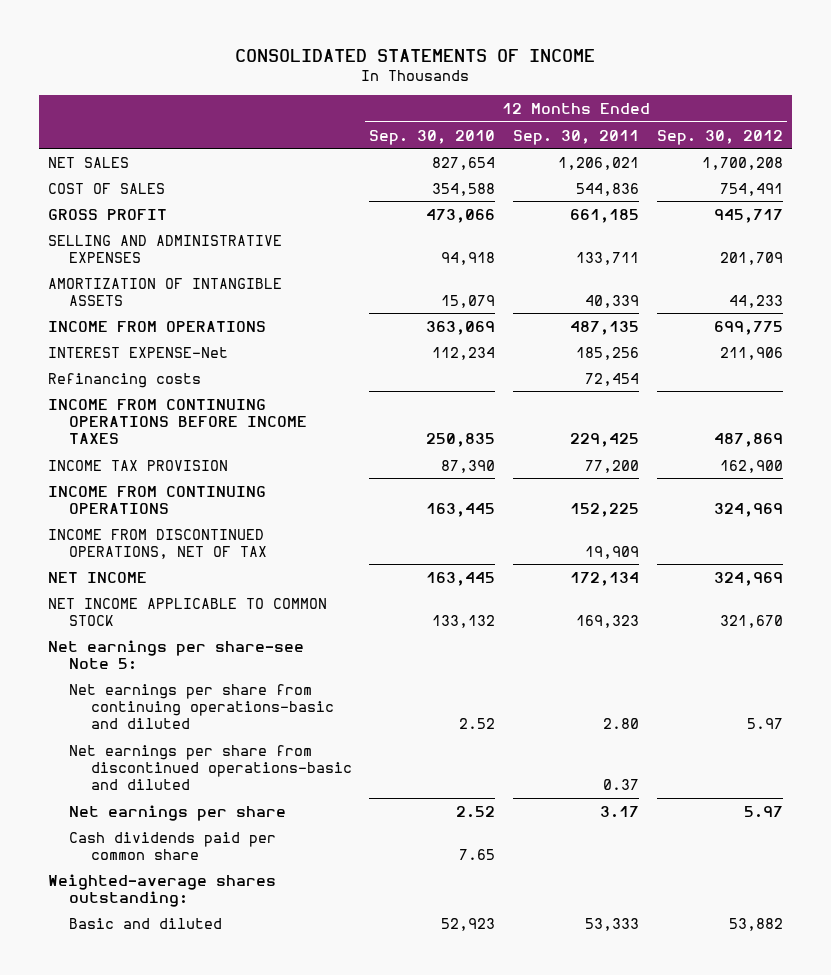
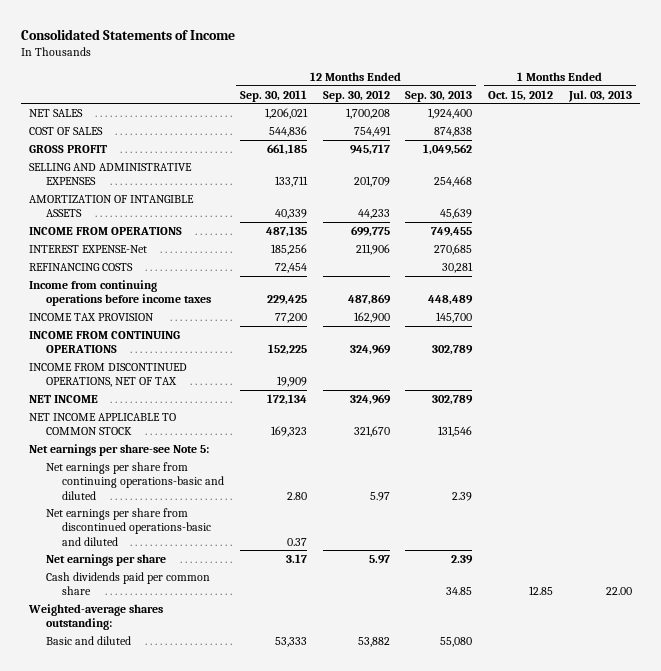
- CONSOLIDATED STATEMENTS OF INCOME
+ Consolidated Statements of Income
- | 12 Months Ended Sep. 30, 2010 | 12 Months Ended Sep. 30, 2011 | 12 Months Ended Sep. 30, 2012
+ | 12 Months Ended Sep. 30, 2011 | 12 Months Ended Sep. 30, 2012 | 12 Months Ended Sep. 30, 2013 | 1 Months Ended Oct. 15, 2012 | 1 Months Ended Jul. 03, 2013
- Refinancing costs | | 72,454 |
- INCOME FROM CONTINUING OPERATIONS BEFORE INCOME TAXES | 250,835 | 229,425 | 487,869
+ REFINANCING COSTS | 72,454 | | 30,281 | |
+ Income from continuing operations before income taxes | 229,425 | 487,869 | 448,489 | |

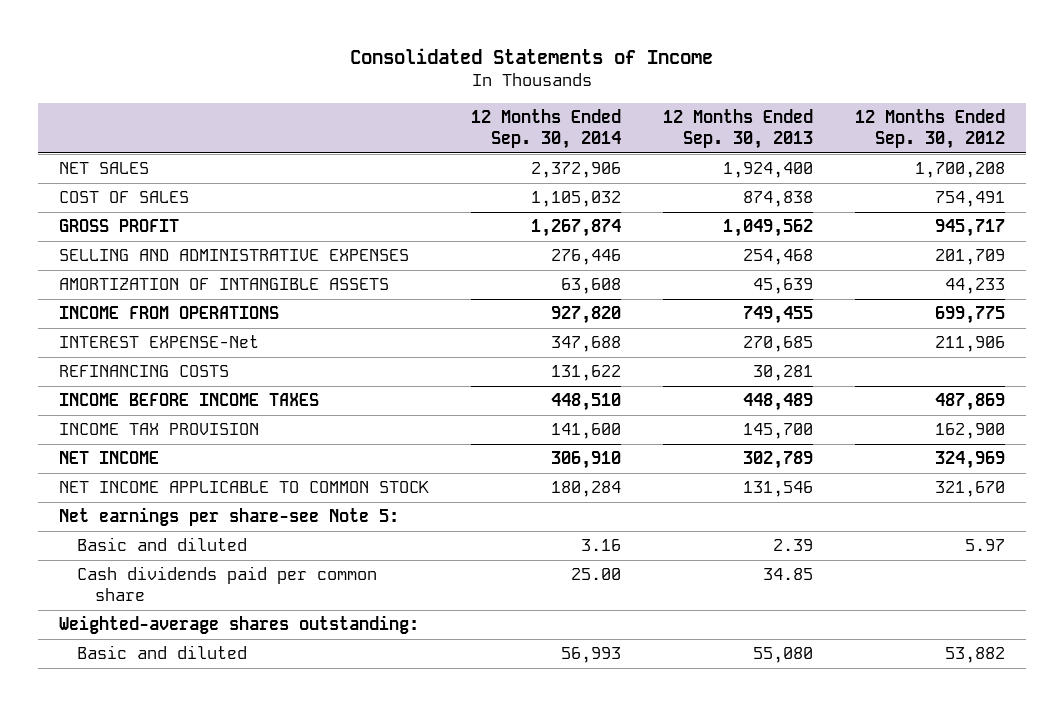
- | 12 Months Ended Sep. 30, 2011 | 12 Months Ended Sep. 30, 2012 | 12 Months Ended Sep. 30, 2013 | 1 Months Ended Oct. 15, 2012 | 1 Months Ended Jul. 03, 2013
+ | 12 Months Ended Sep. 30, 2014 | 12 Months Ended Sep. 30, 2013 | 12 Months Ended Sep. 30, 2012
- Income from continuing operations before income taxes | 229,425 | 487,869 | 448,489 | |
+ INCOME BEFORE INCOME TAXES | 448,510 | 448,489 | 487,869
- INCOME FROM CONTINUING OPERATIONS | 152,225 | 324,969 | 302,789 | |
- INCOME FROM DISCONTINUED OPERATIONS, NET OF TAX | 19,909 | | | |
- Net earnings per share from continuing operations-basic and diluted | 2.80 | 5.97 | 2.39 | |
- Net earnings per share from discontinued operations-basic and diluted | 0.37 | | | |
- Net earnings per share | 3.17 | 5.97 | 2.39 | |
+ Basic and diluted | 3.16 | 2.39 | 5.97

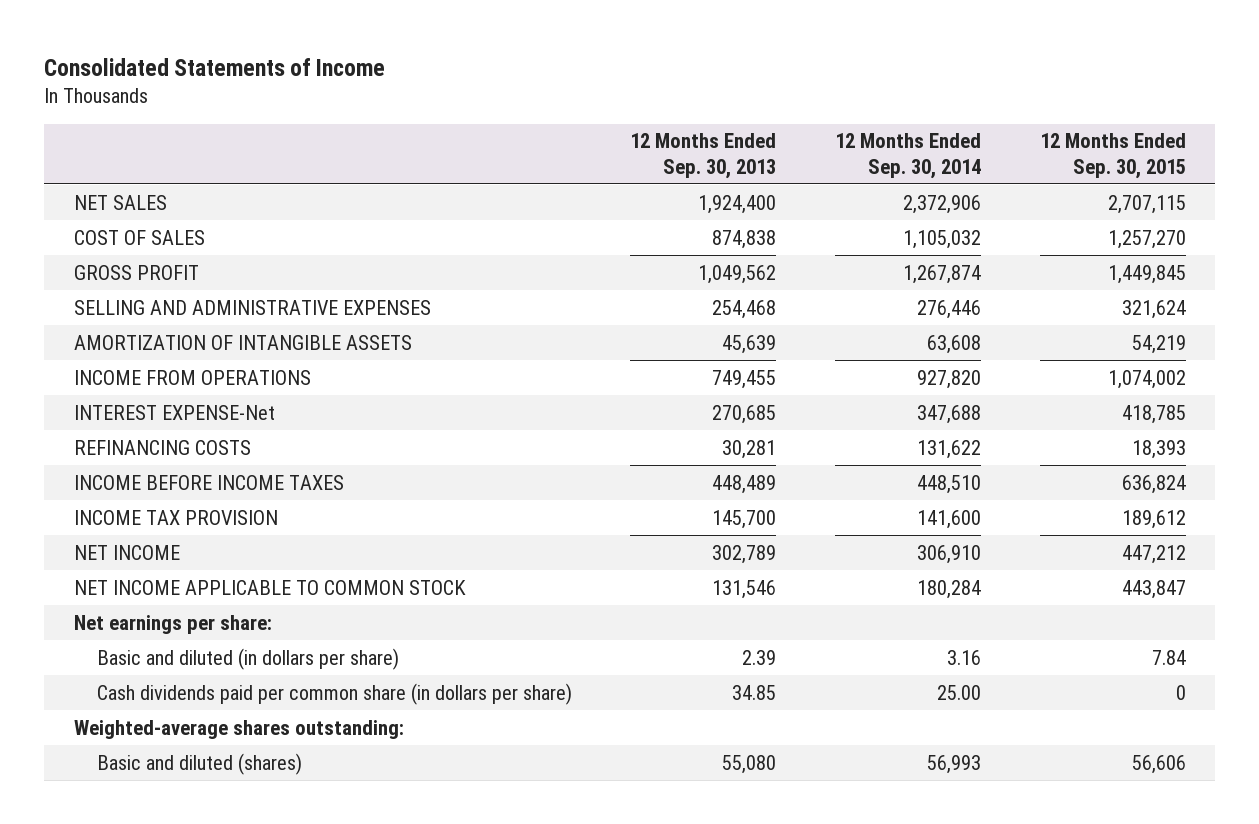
- | 12 Months Ended Sep. 30, 2014 | 12 Months Ended Sep. 30, 2013 | 12 Months Ended Sep. 30, 2012
+ | 12 Months Ended Sep. 30, 2013 | 12 Months Ended Sep. 30, 2014 | 12 Months Ended Sep. 30, 2015
- Net earnings per share-see Note 5:
- Basic and diluted | 3.16 | 2.39 | 5.97
- Cash dividends paid per common share | 25.00 | 34.85 |
+ Net earnings per share:
+ Basic and diluted (in dollars per share) | 2.39 | 3.16 | 7.84
+ Cash dividends paid per common share (in dollars per share) | 34.85 | 25.00 | 0
- Basic and diluted | 56,993 | 55,080 | 53,882
+ Basic and diluted (shares) | 55,080 | 56,993 | 56,606

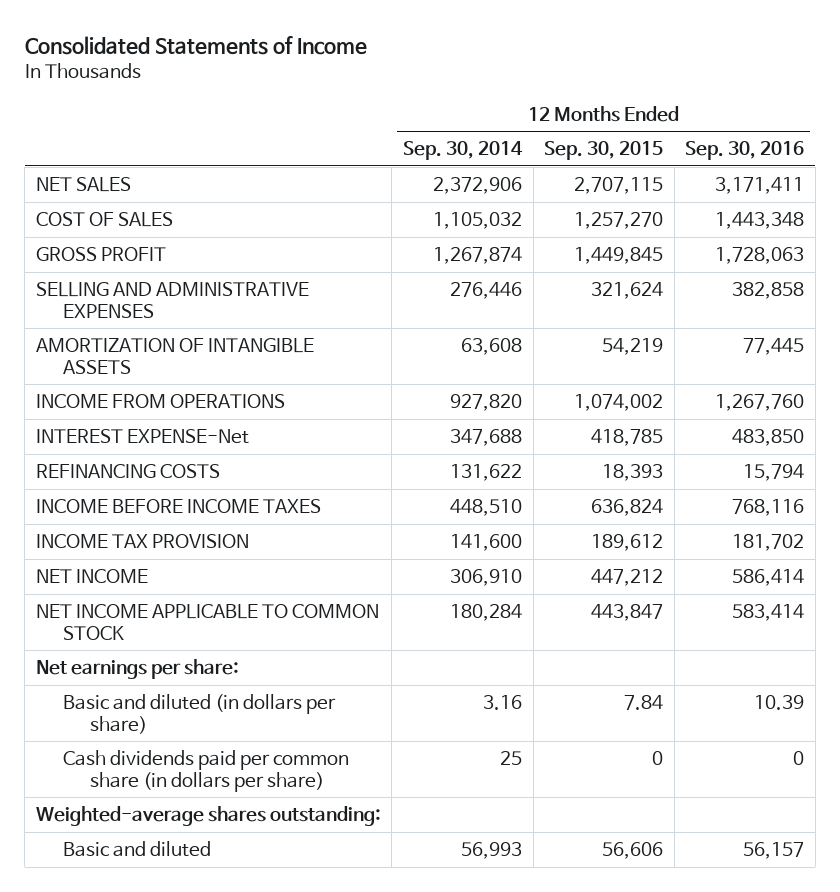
- | 12 Months Ended Sep. 30, 2013 | 12 Months Ended Sep. 30, 2014 | 12 Months Ended Sep. 30, 2015
+ | 12 Months Ended Sep. 30, 2014 | 12 Months Ended Sep. 30, 2015 | 12 Months Ended Sep. 30, 2016
- Cash dividends paid per common share (in dollars per share) | 34.85 | 25.00 | 0
+ Cash dividends paid per common share (in dollars per share) | 25 | 0 | 0
- Basic and diluted (shares) | 55,080 | 56,993 | 56,606
+ Basic and diluted | 56,993 | 56,606 | 56,157

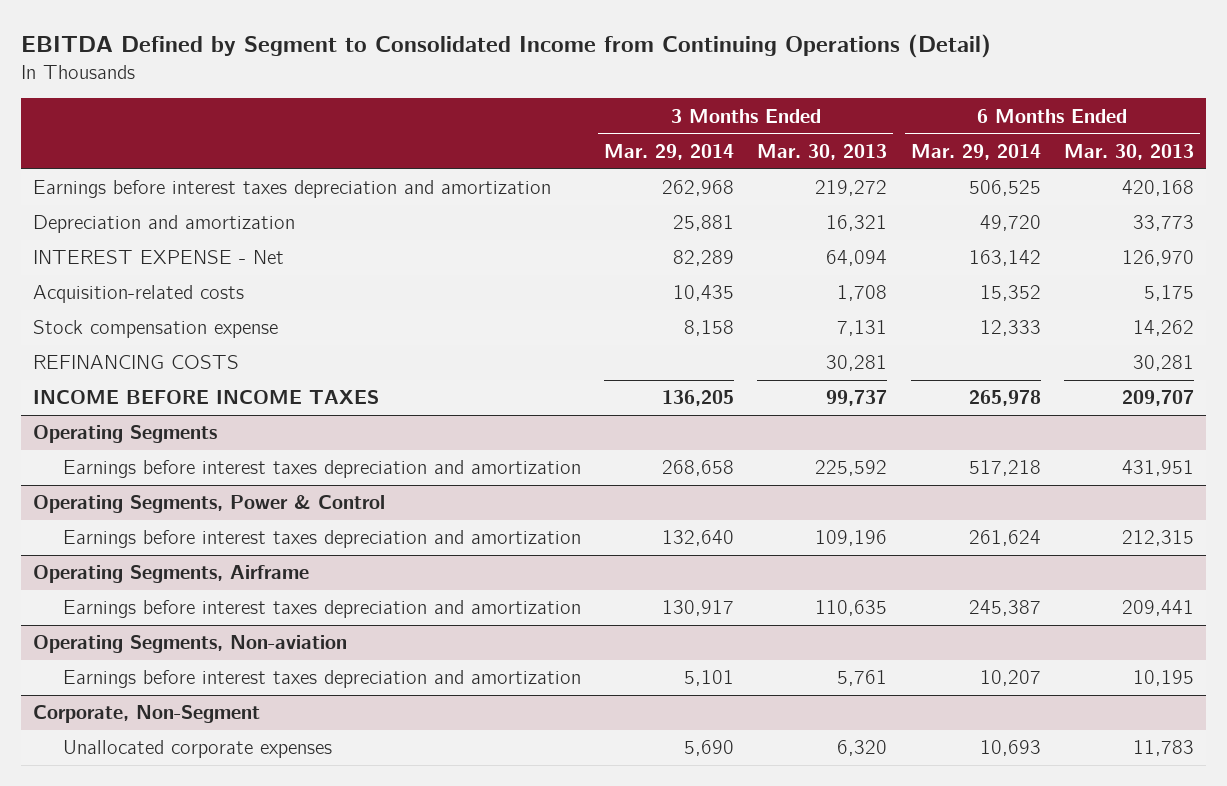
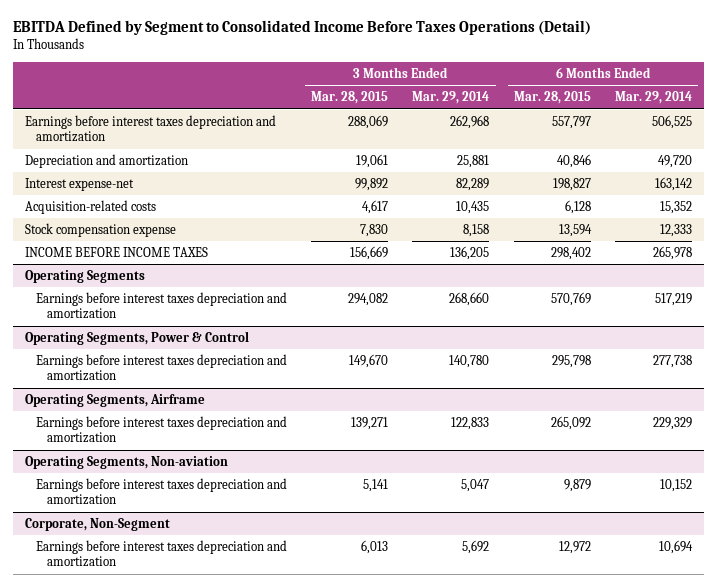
- EBITDA Defined by Segment to Consolidated Income from Continuing Operations (Detail)
+ EBITDA Defined by Segment to Consolidated Income Before Taxes Operations (Detail)
- | 3 Months Ended Mar. 29, 2014 | 3 Months Ended Mar. 30, 2013 | 6 Months Ended Mar. 29, 2014 | 6 Months Ended Mar. 30, 2013
+ | 3 Months Ended Mar. 28, 2015 | 3 Months Ended Mar. 29, 2014 | 6 Months Ended Mar. 28, 2015 | 6 Months Ended Mar. 29, 2014
- INTEREST EXPENSE - Net | 82,289 | 64,094 | 163,142 | 126,970
+ Interest expense-net | 99,892 | 82,289 | 198,827 | 163,142
- REFINANCING COSTS | | 30,281 | | 30,281
@ Operating Segments
- Earnings before interest taxes depreciation and amortization | 268,658 | 225,592 | 517,218 | 431,951
+ Earnings before interest taxes depreciation and amortization | 294,082 | 268,660 | 570,769 | 517,219
@ Operating Segments, Power & Control
- Earnings before interest taxes depreciation and amortization | 132,640 | 109,196 | 261,624 | 212,315
+ Earnings before interest taxes depreciation and amortization | 149,670 | 140,780 | 295,798 | 277,738
@ Operating Segments, Airframe
- Earnings before interest taxes depreciation and amortization | 130,917 | 110,635 | 245,387 | 209,441
+ Earnings before interest taxes depreciation and amortization | 139,271 | 122,833 | 265,092 | 229,329
@ Operating Segments, Non-aviation
- Earnings before interest taxes depreciation and amortization | 5,101 | 5,761 | 10,207 | 10,195
+ Earnings before interest taxes depreciation and amortization | 5,141 | 5,047 | 9,879 | 10,152
@ Corporate, Non-Segment
- Unallocated corporate expenses | 5,690 | 6,320 | 10,693 | 11,783
+ Earnings before interest taxes depreciation and amortization | 6,013 | 5,692 | 12,972 | 10,694

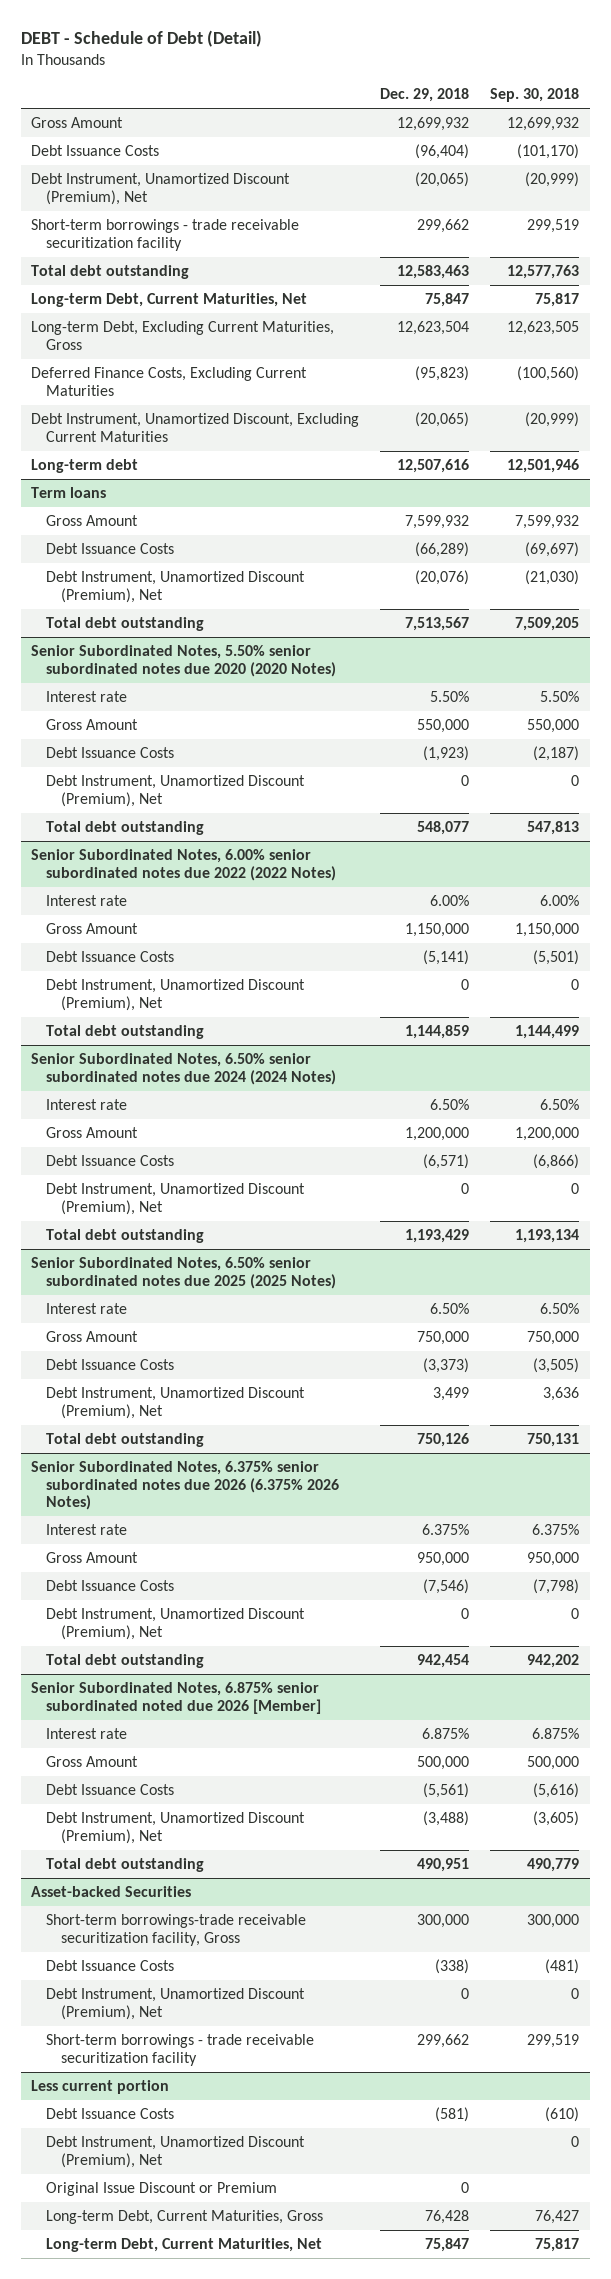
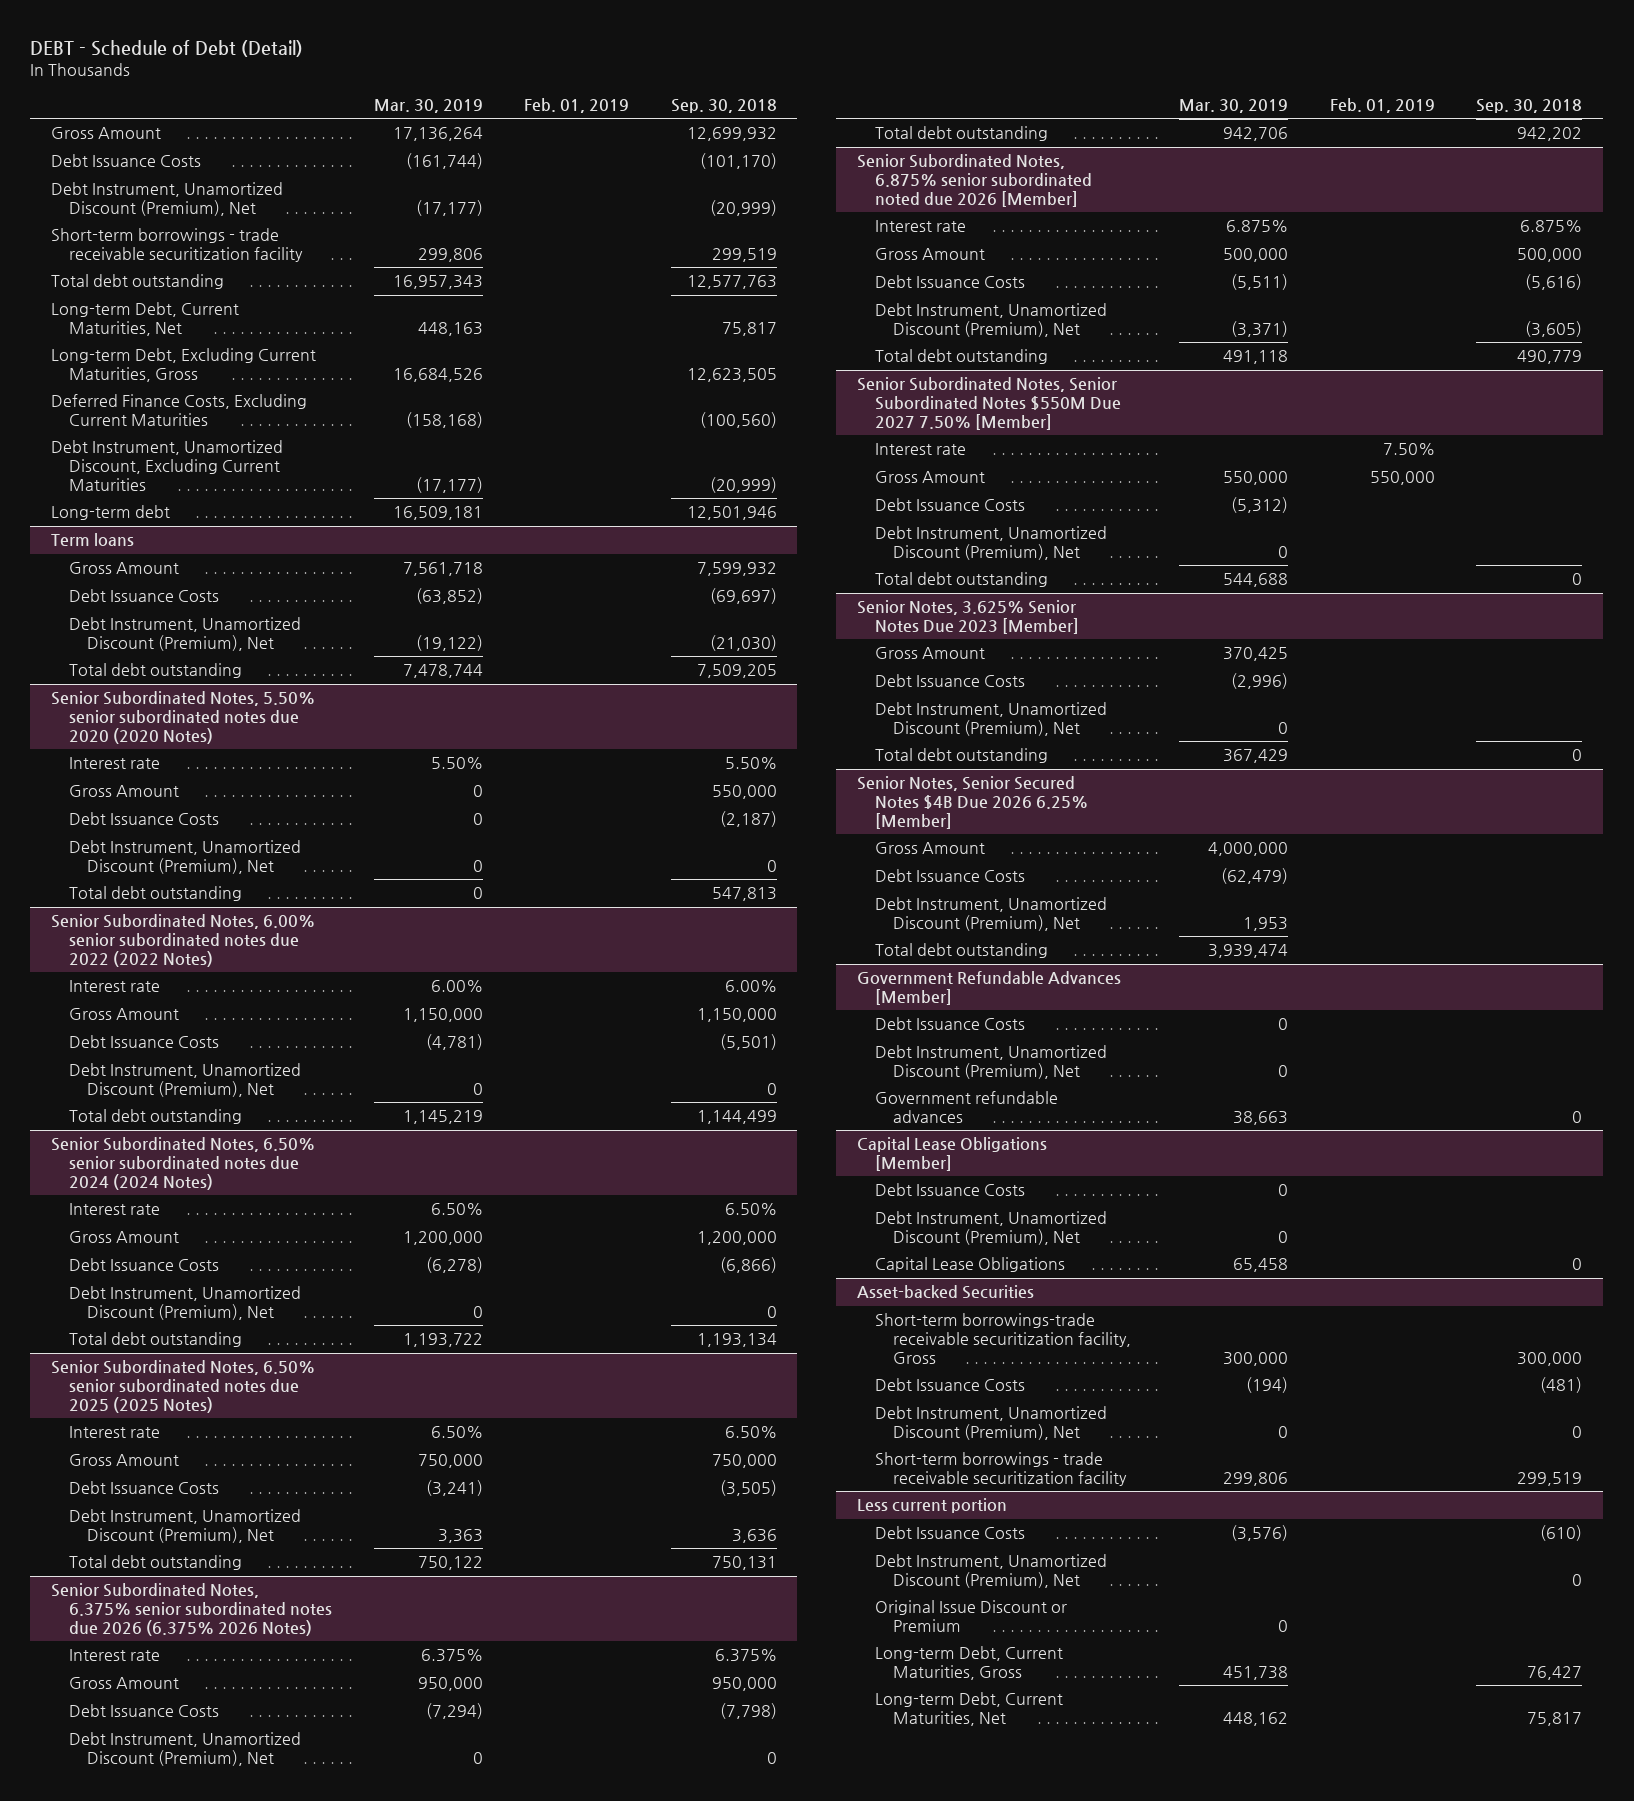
- | Dec. 29, 2018 | Sep. 30, 2018
+ | Mar. 30, 2019 | Feb. 01, 2019 | Sep. 30, 2018
+ Senior Subordinated Notes, Senior Subordinated Notes $550M Due 2027 7.50% [Member]
+ Interest rate | | 7.50% |
+ Gross Amount | 550,000 | 550,000 |
+ Debt Issuance Costs | (5,312) | |
+ Debt Instrument, Unamortized Discount (Premium), Net | 0 | |
+ Total debt outstanding | 544,688 | | 0
+ Senior Notes, 3.625% Senior Notes Due 2023 [Member]
+ Gross Amount | 370,425 | |
+ Debt Issuance Costs | (2,996) | |
+ Debt Instrument, Unamortized Discount (Premium), Net | 0 | |
+ Total debt outstanding | 367,429 | | 0
+ Senior Notes, Senior Secured Notes $4B Due 2026 6.25% [Member]
+ Gross Amount | 4,000,000 | |
+ Debt Issuance Costs | (62,479) | |
+ Debt Instrument, Unamortized Discount (Premium), Net | 1,953 | |
+ Total debt outstanding | 3,939,474 | |
+ Government Refundable Advances [Member]
+ Debt Issuance Costs | 0 | |
+ Debt Instrument, Unamortized Discount (Premium), Net | 0 | |
+ Government refundable advances | 38,663 | | 0
+ Capital Lease Obligations [Member]
+ Debt Issuance Costs | 0 | |
+ Debt Instrument, Unamortized Discount (Premium), Net | 0 | |
+ Capital Lease Obligations | 65,458 | | 0

